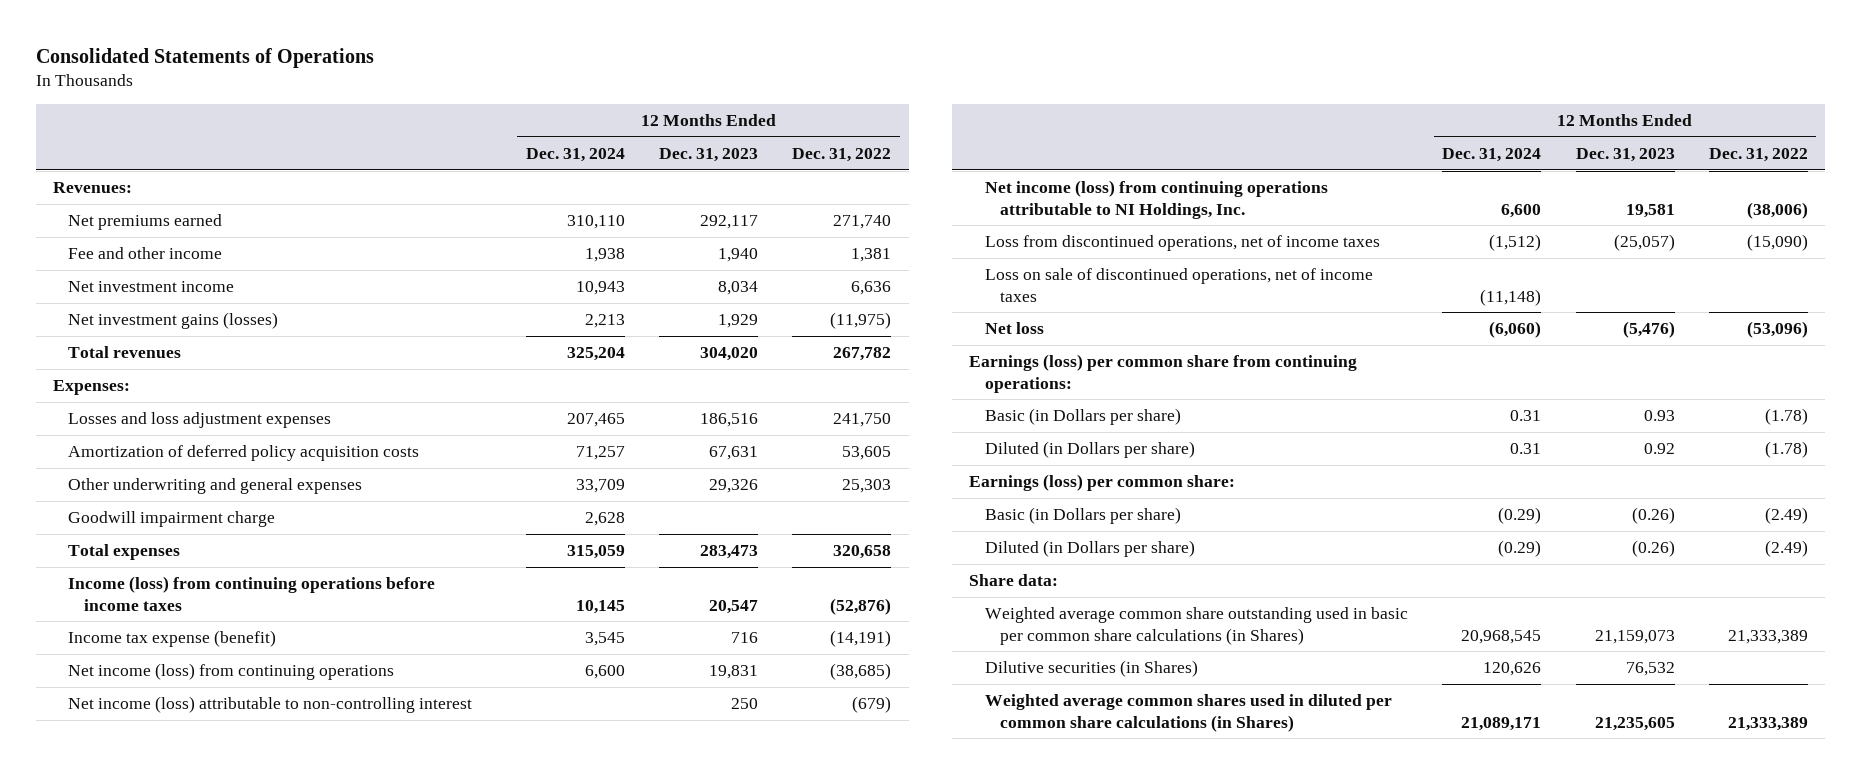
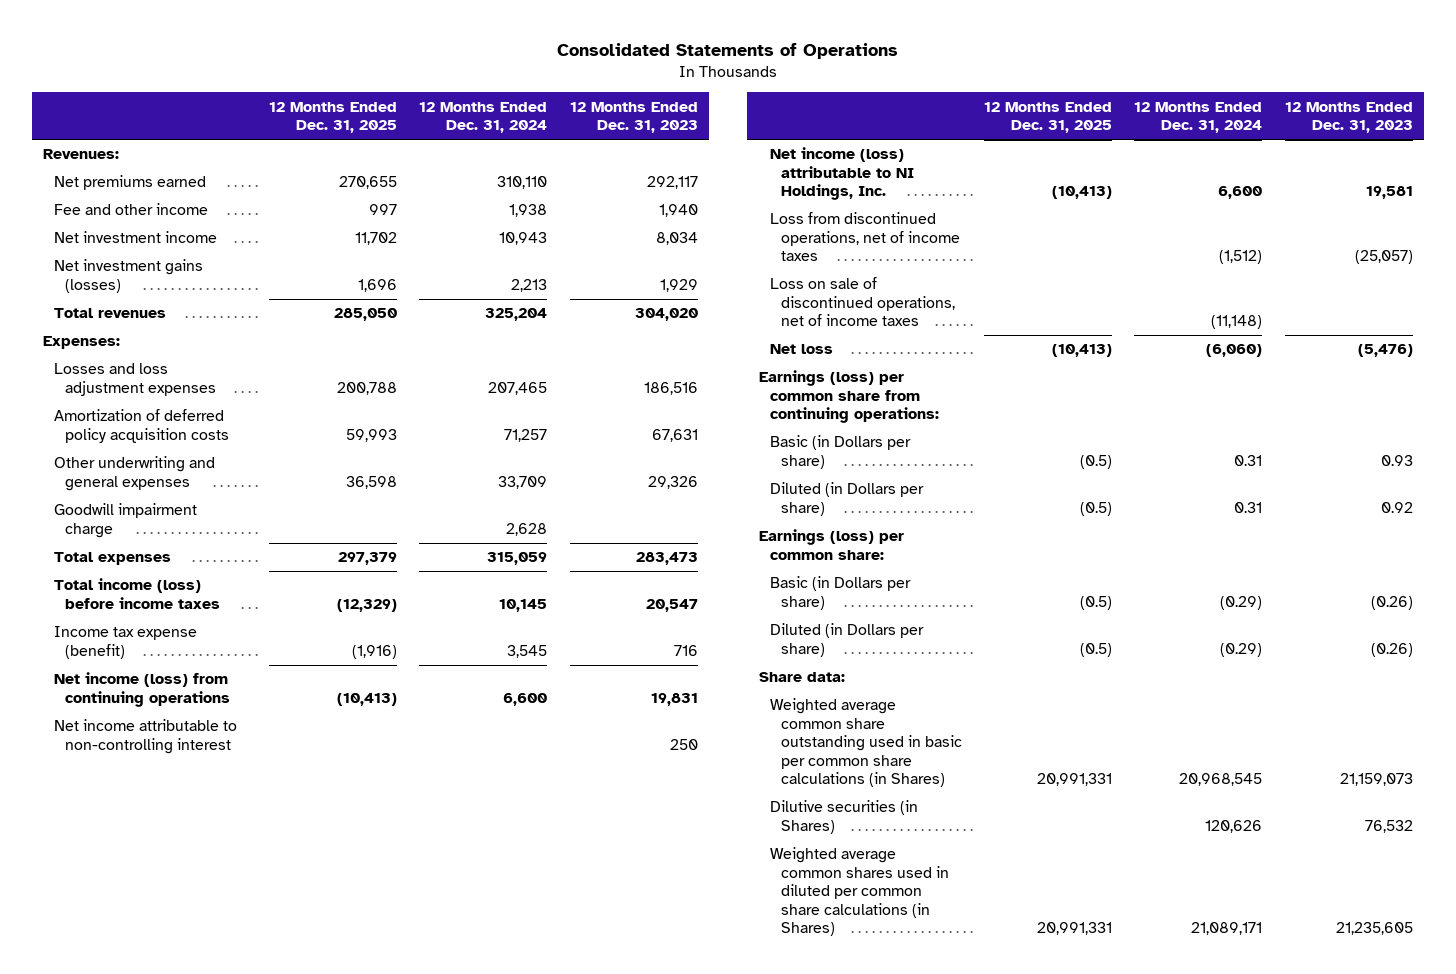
- | 12 Months Ended Dec. 31, 2024 | 12 Months Ended Dec. 31, 2023 | 12 Months Ended Dec. 31, 2022
+ | 12 Months Ended Dec. 31, 2025 | 12 Months Ended Dec. 31, 2024 | 12 Months Ended Dec. 31, 2023
- Income (loss) from continuing operations before income taxes | 10,145 | 20,547 | (52,876)
+ Total income (loss) before income taxes | (12,329) | 10,145 | 20,547
- Net income (loss) attributable to non-controlling interest | | 250 | (679)
- Net income (loss) from continuing operations attributable to NI Holdings, Inc. | 6,600 | 19,581 | (38,006)
+ Net income attributable to non-controlling interest | | | 250
+ Net income (loss) attributable to NI Holdings, Inc. | (10,413) | 6,600 | 19,581

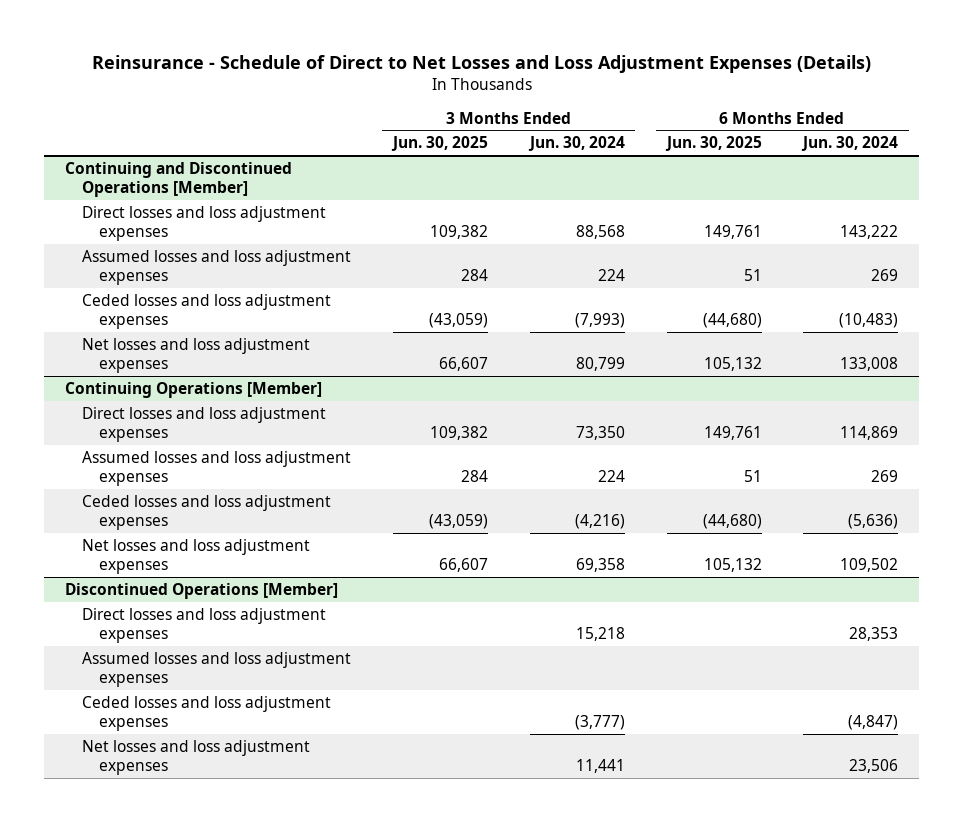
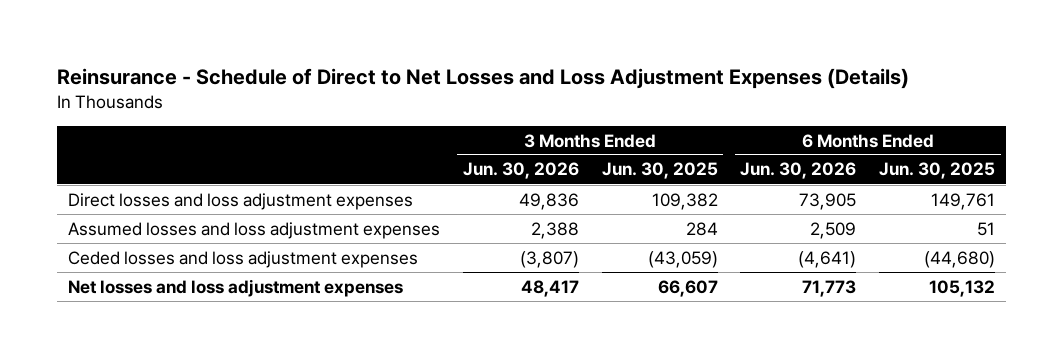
- | 3 Months Ended Jun. 30, 2025 | 3 Months Ended Jun. 30, 2024 | 6 Months Ended Jun. 30, 2025 | 6 Months Ended Jun. 30, 2024
+ | 3 Months Ended Jun. 30, 2026 | 3 Months Ended Jun. 30, 2025 | 6 Months Ended Jun. 30, 2026 | 6 Months Ended Jun. 30, 2025
- Continuing and Discontinued Operations [Member]
- Continuing Operations [Member]
- Direct losses and loss adjustment expenses | 109,382 | 73,350 | 149,761 | 114,869
- Assumed losses and loss adjustment expenses | 284 | 224 | 51 | 269
- Ceded losses and loss adjustment expenses | (43,059) | (4,216) | (44,680) | (5,636)
- Net losses and loss adjustment expenses | 66,607 | 69,358 | 105,132 | 109,502
- Discontinued Operations [Member]
- Direct losses and loss adjustment expenses | | 15,218 | | 28,353
- Assumed losses and loss adjustment expenses
- Ceded losses and loss adjustment expenses | | (3,777) | | (4,847)
- Net losses and loss adjustment expenses | | 11,441 | | 23,506

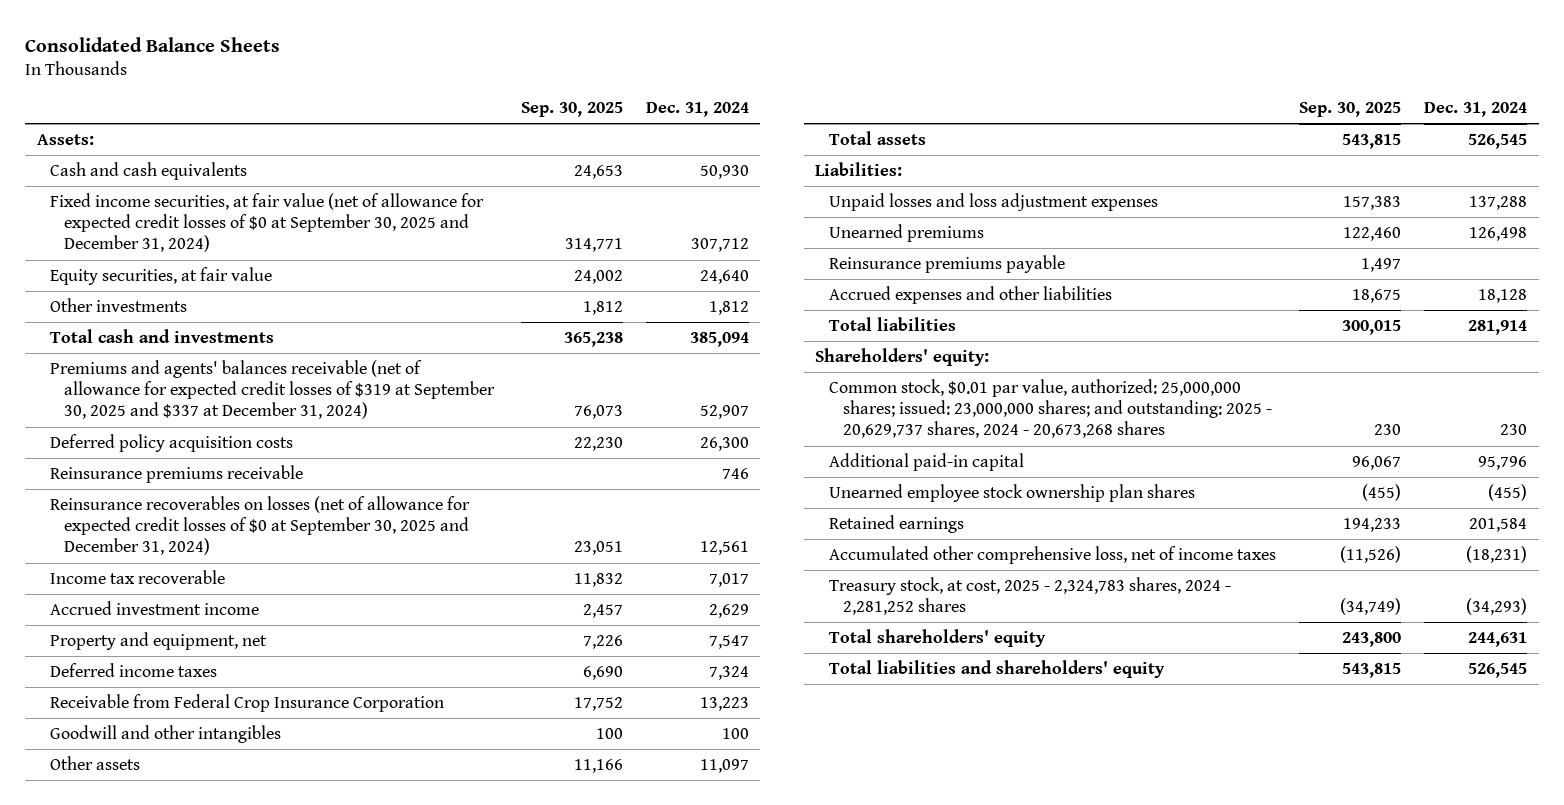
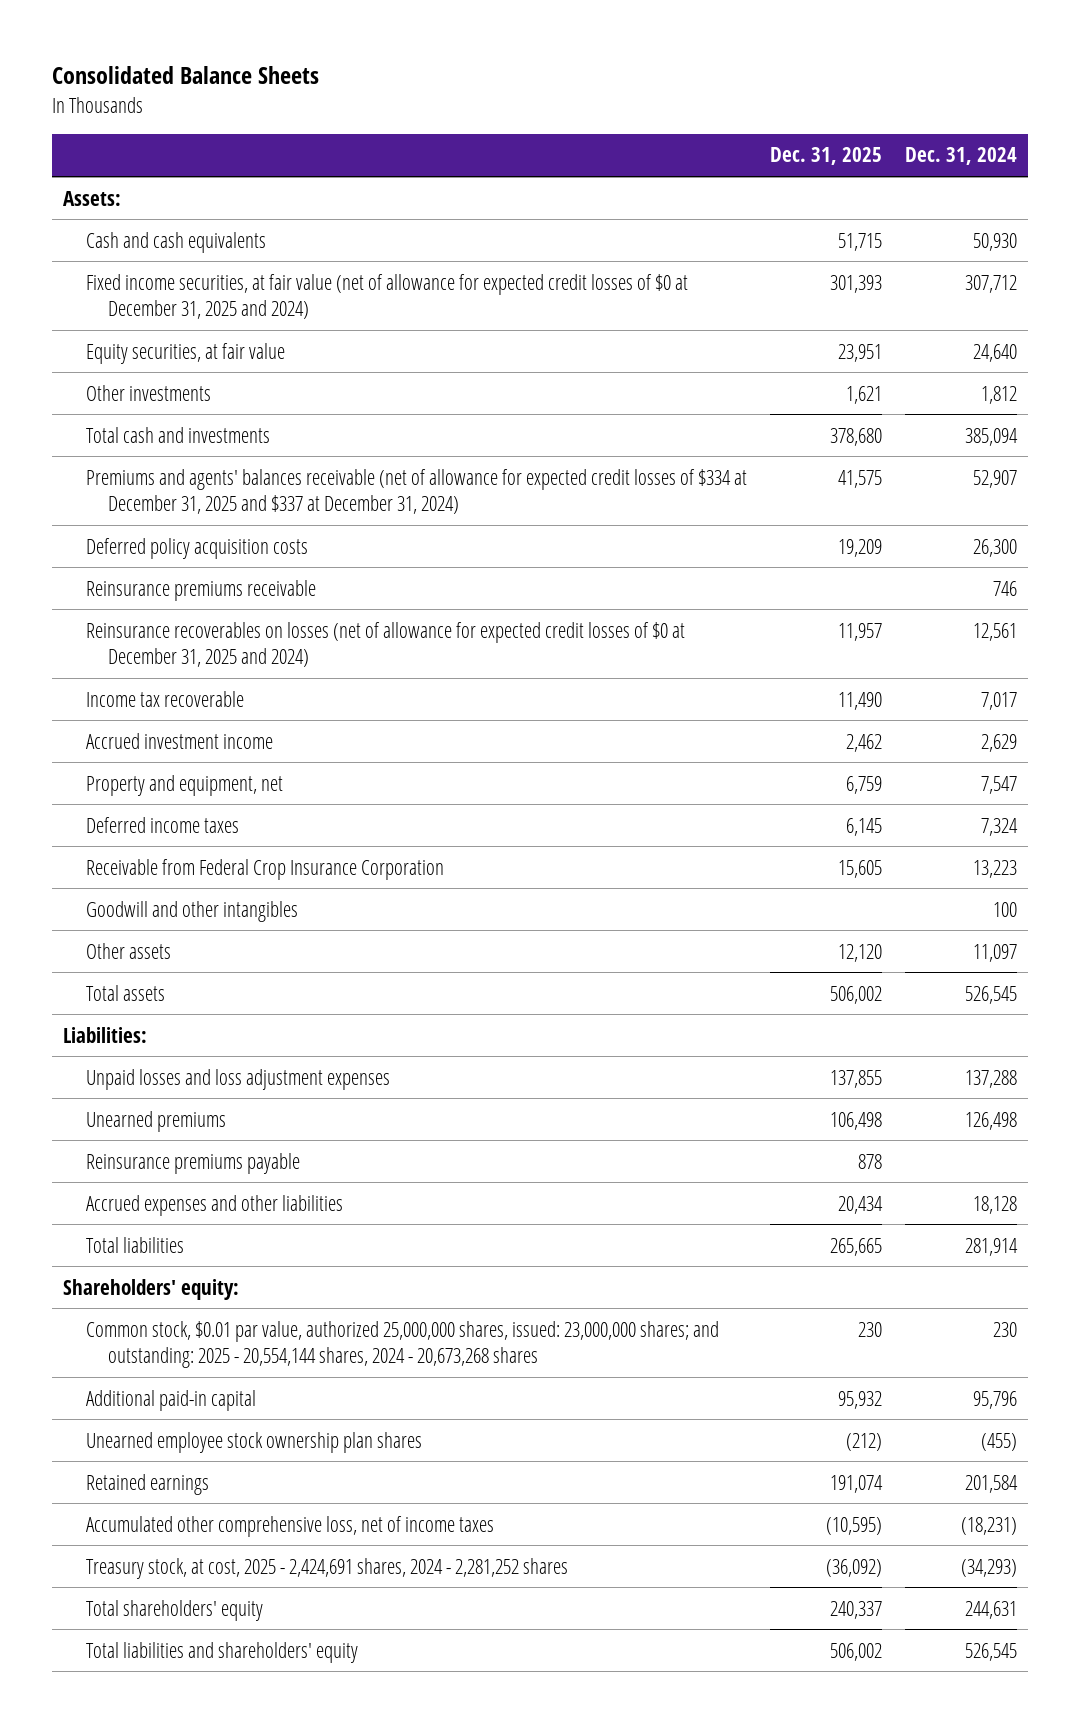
- | Sep. 30, 2025 | Dec. 31, 2024
+ | Dec. 31, 2025 | Dec. 31, 2024
- Fixed income securities, at fair value (net of allowance for expected credit losses of $0 at September 30, 2025 and December 31, 2024) | 314,771 | 307,712
+ Fixed income securities, at fair value (net of allowance for expected credit losses of $0 at December 31, 2025 and 2024) | 301,393 | 307,712
- Premiums and agents' balances receivable (net of allowance for expected credit losses of $319 at September 30, 2025 and $337 at December 31, 2024) | 76,073 | 52,907
+ Premiums and agents' balances receivable (net of allowance for expected credit losses of $334 at December 31, 2025 and $337 at December 31, 2024) | 41,575 | 52,907
- Reinsurance recoverables on losses (net of allowance for expected credit losses of $0 at September 30, 2025 and December 31, 2024) | 23,051 | 12,561
+ Reinsurance recoverables on losses (net of allowance for expected credit losses of $0 at December 31, 2025 and 2024) | 11,957 | 12,561
- Common stock, $0.01 par value, authorized: 25,000,000 shares; issued: 23,000,000 shares; and outstanding: 2025 - 20,629,737 shares, 2024 - 20,673,268 shares | 230 | 230
+ Common stock, $0.01 par value, authorized 25,000,000 shares, issued: 23,000,000 shares; and outstanding: 2025 - 20,554,144 shares, 2024 - 20,673,268 shares | 230 | 230
- Treasury stock, at cost, 2025 - 2,324,783 shares, 2024 - 2,281,252 shares | (34,749) | (34,293)
+ Treasury stock, at cost, 2025 - 2,424,691 shares, 2024 - 2,281,252 shares | (36,092) | (34,293)

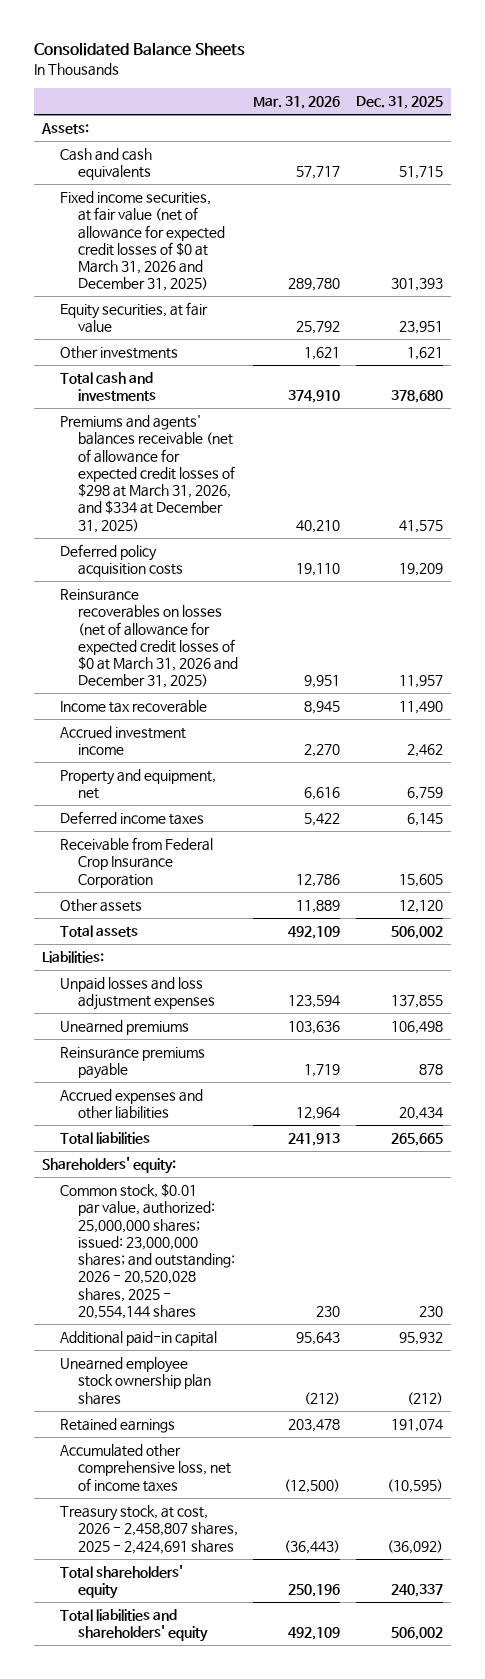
- | Dec. 31, 2025 | Dec. 31, 2024
+ | Mar. 31, 2026 | Dec. 31, 2025
- Fixed income securities, at fair value (net of allowance for expected credit losses of $0 at December 31, 2025 and 2024) | 301,393 | 307,712
+ Fixed income securities, at fair value (net of allowance for expected credit losses of $0 at March 31, 2026 and December 31, 2025) | 289,780 | 301,393
- Premiums and agents' balances receivable (net of allowance for expected credit losses of $334 at December 31, 2025 and $337 at December 31, 2024) | 41,575 | 52,907
+ Premiums and agents' balances receivable (net of allowance for expected credit losses of $298 at March 31, 2026, and $334 at December 31, 2025) | 40,210 | 41,575
- Reinsurance premiums receivable | | 746
- Reinsurance recoverables on losses (net of allowance for expected credit losses of $0 at December 31, 2025 and 2024) | 11,957 | 12,561
+ Reinsurance recoverables on losses (net of allowance for expected credit losses of $0 at March 31, 2026 and December 31, 2025) | 9,951 | 11,957
- Goodwill and other intangibles | | 100
- Common stock, $0.01 par value, authorized 25,000,000 shares, issued: 23,000,000 shares; and outstanding: 2025 - 20,554,144 shares, 2024 - 20,673,268 shares | 230 | 230
+ Common stock, $0.01 par value, authorized: 25,000,000 shares; issued: 23,000,000 shares; and outstanding: 2026 - 20,520,028 shares, 2025 - 20,554,144 shares | 230 | 230
- Treasury stock, at cost, 2025 - 2,424,691 shares, 2024 - 2,281,252 shares | (36,092) | (34,293)
+ Treasury stock, at cost, 2026 - 2,458,807 shares, 2025 - 2,424,691 shares | (36,443) | (36,092)

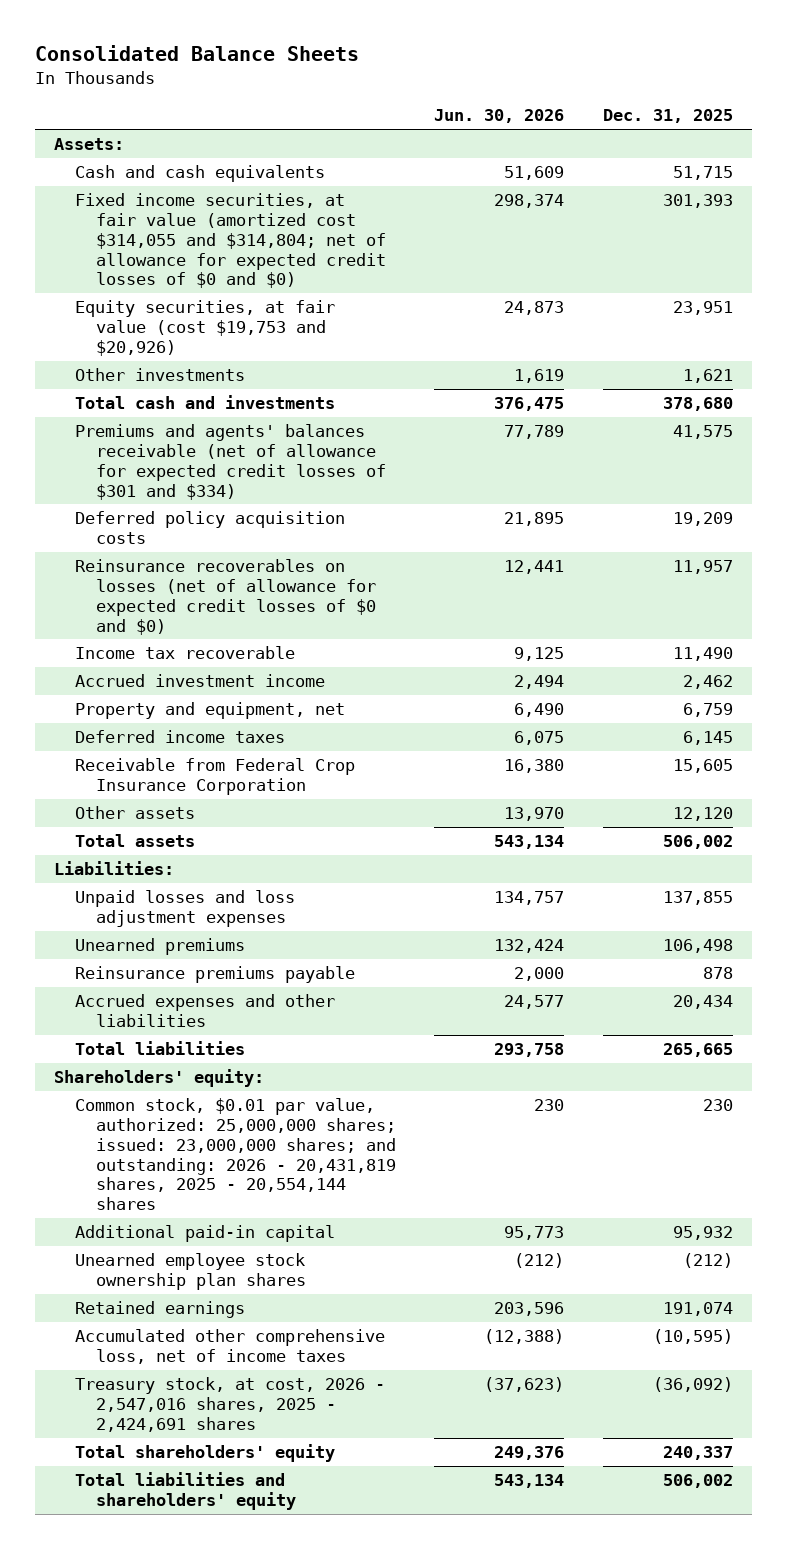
- | Mar. 31, 2026 | Dec. 31, 2025
+ | Jun. 30, 2026 | Dec. 31, 2025
- Fixed income securities, at fair value (net of allowance for expected credit losses of $0 at March 31, 2026 and December 31, 2025) | 289,780 | 301,393
- Equity securities, at fair value | 25,792 | 23,951
+ Fixed income securities, at fair value (amortized cost $314,055 and $314,804; net of allowance for expected credit losses of $0 and $0) | 298,374 | 301,393
+ Equity securities, at fair value (cost $19,753 and $20,926) | 24,873 | 23,951
- Premiums and agents' balances receivable (net of allowance for expected credit losses of $298 at March 31, 2026, and $334 at December 31, 2025) | 40,210 | 41,575
+ Premiums and agents' balances receivable (net of allowance for expected credit losses of $301 and $334) | 77,789 | 41,575
- Reinsurance recoverables on losses (net of allowance for expected credit losses of $0 at March 31, 2026 and December 31, 2025) | 9,951 | 11,957
+ Reinsurance recoverables on losses (net of allowance for expected credit losses of $0 and $0) | 12,441 | 11,957
- Common stock, $0.01 par value, authorized: 25,000,000 shares; issued: 23,000,000 shares; and outstanding: 2026 - 20,520,028 shares, 2025 - 20,554,144 shares | 230 | 230
+ Common stock, $0.01 par value, authorized: 25,000,000 shares; issued: 23,000,000 shares; and outstanding: 2026 - 20,431,819 shares, 2025 - 20,554,144 shares | 230 | 230
- Treasury stock, at cost, 2026 - 2,458,807 shares, 2025 - 2,424,691 shares | (36,443) | (36,092)
+ Treasury stock, at cost, 2026 - 2,547,016 shares, 2025 - 2,424,691 shares | (37,623) | (36,092)

